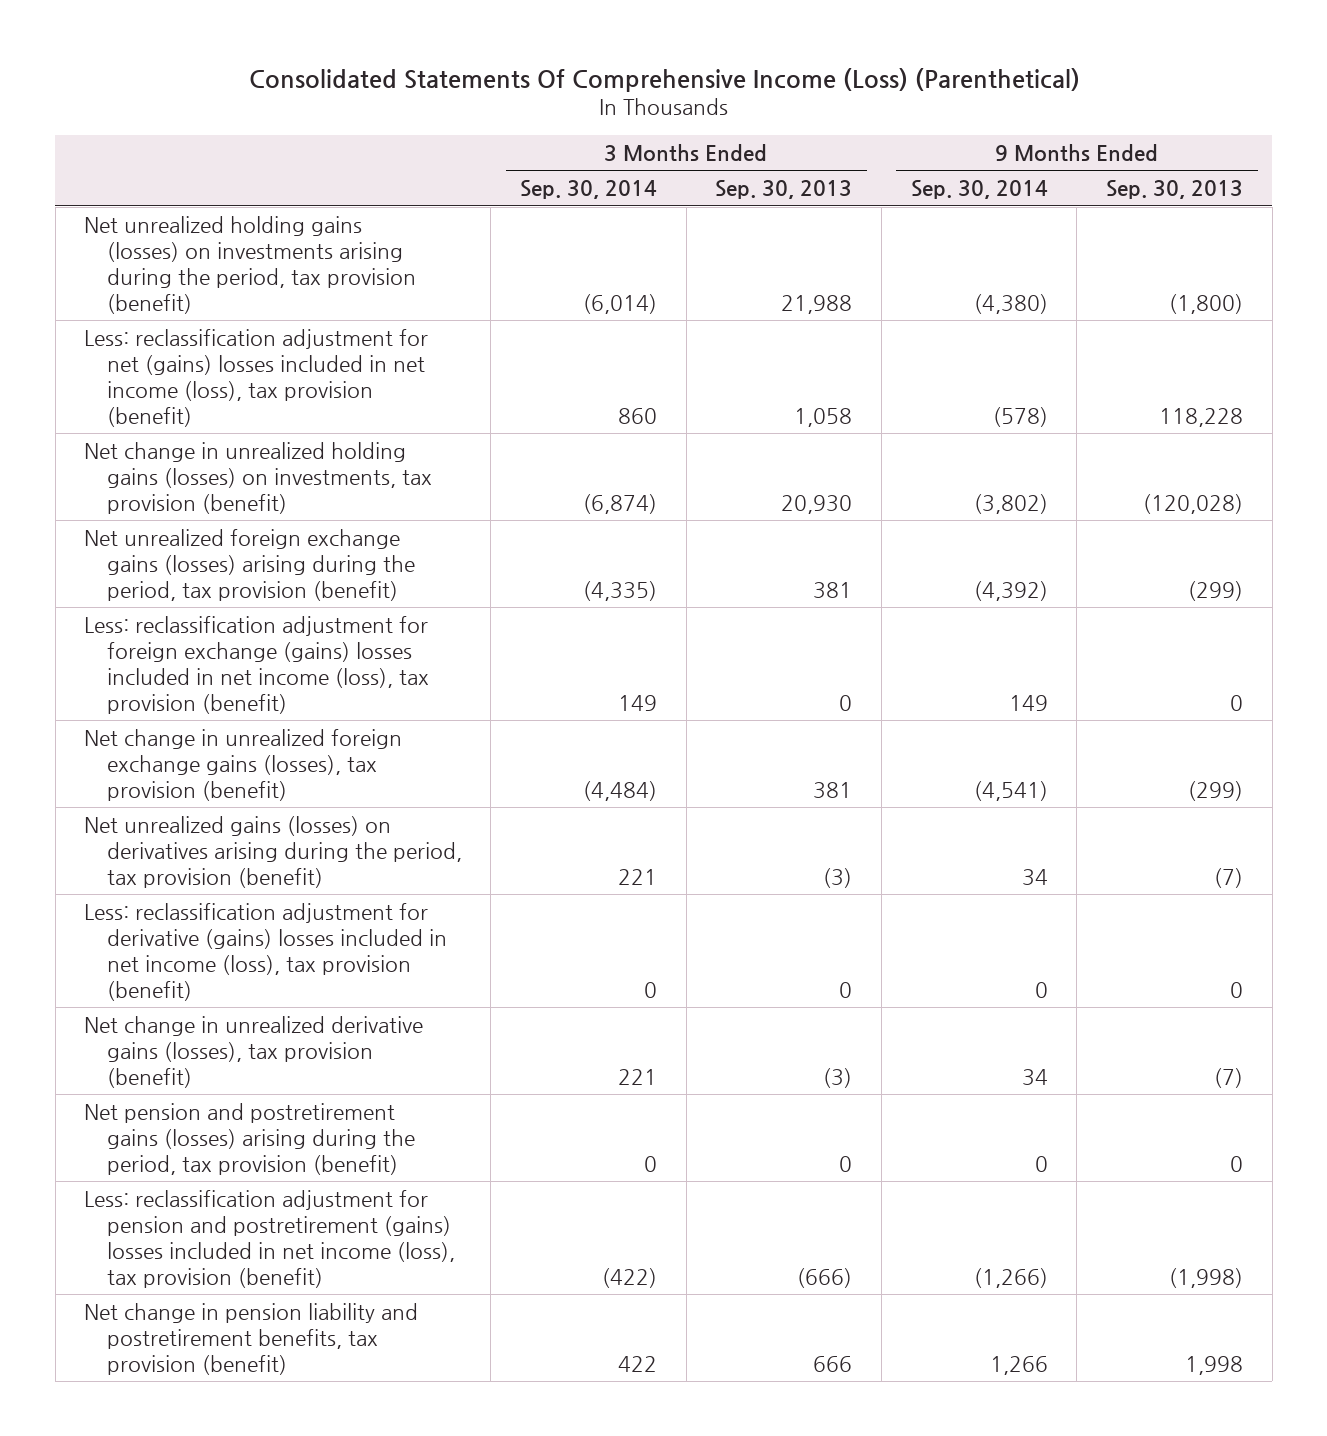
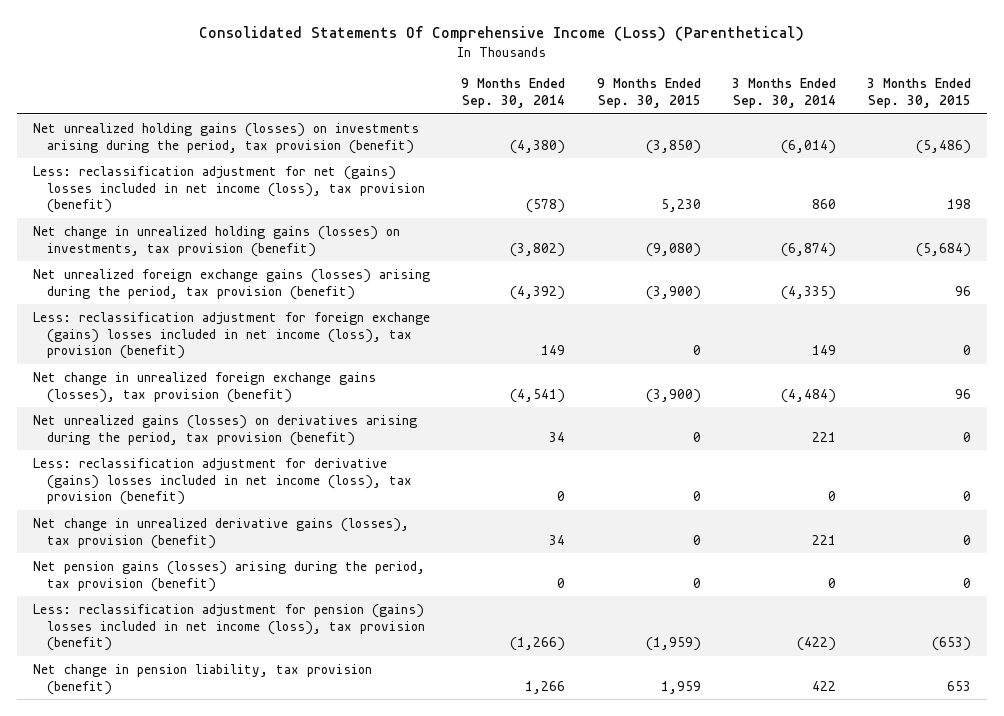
- | 3 Months Ended Sep. 30, 2014 | 3 Months Ended Sep. 30, 2013 | 9 Months Ended Sep. 30, 2014 | 9 Months Ended Sep. 30, 2013
+ | 9 Months Ended Sep. 30, 2014 | 9 Months Ended Sep. 30, 2015 | 3 Months Ended Sep. 30, 2014 | 3 Months Ended Sep. 30, 2015
- Net pension and postretirement gains (losses) arising during the period, tax provision (benefit) | 0 | 0 | 0 | 0
- Less: reclassification adjustment for pension and postretirement (gains) losses included in net income (loss), tax provision (benefit) | (422) | (666) | (1,266) | (1,998)
- Net change in pension liability and postretirement benefits, tax provision (benefit) | 422 | 666 | 1,266 | 1,998
+ Net pension gains (losses) arising during the period, tax provision (benefit) | 0 | 0 | 0 | 0
+ Less: reclassification adjustment for pension (gains) losses included in net income (loss), tax provision (benefit) | (1,266) | (1,959) | (422) | (653)
+ Net change in pension liability, tax provision (benefit) | 1,266 | 1,959 | 422 | 653

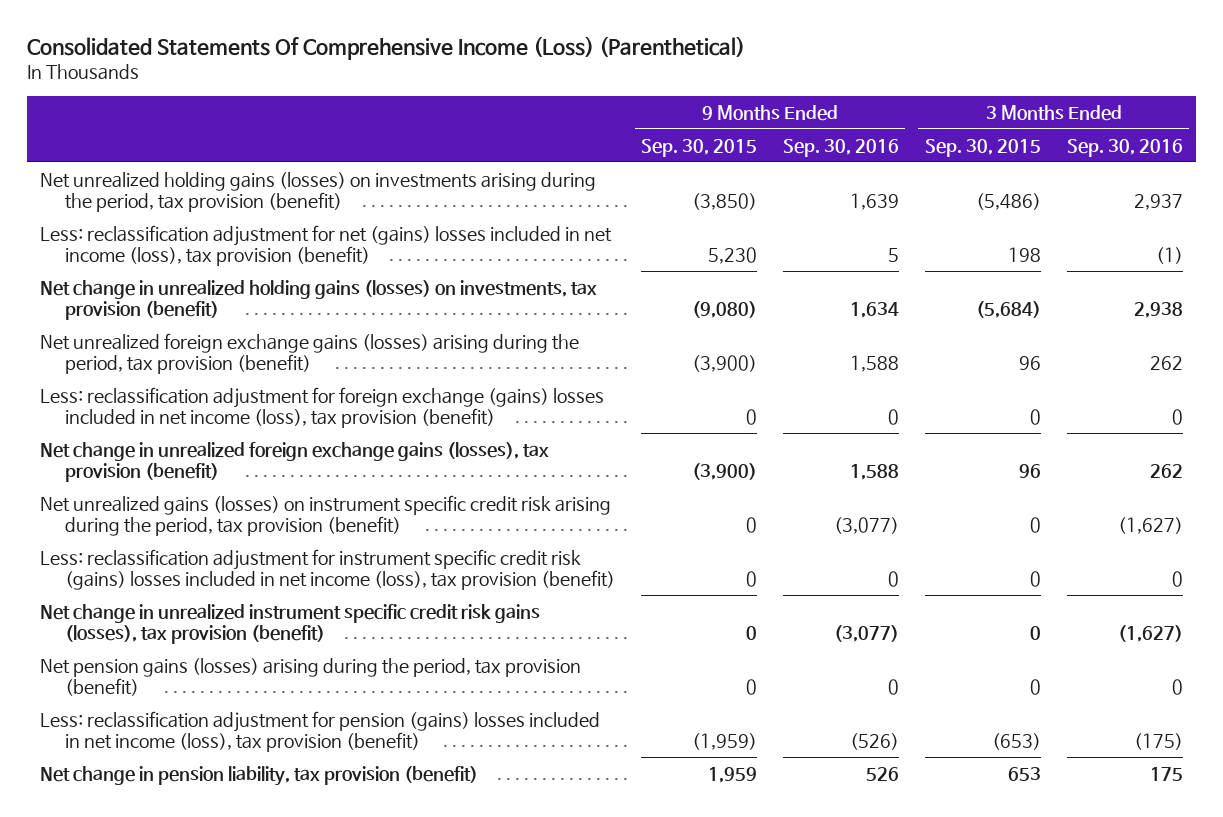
- | 9 Months Ended Sep. 30, 2014 | 9 Months Ended Sep. 30, 2015 | 3 Months Ended Sep. 30, 2014 | 3 Months Ended Sep. 30, 2015
+ | 9 Months Ended Sep. 30, 2015 | 9 Months Ended Sep. 30, 2016 | 3 Months Ended Sep. 30, 2015 | 3 Months Ended Sep. 30, 2016
- Net unrealized gains (losses) on derivatives arising during the period, tax provision (benefit) | 34 | 0 | 221 | 0
- Less: reclassification adjustment for derivative (gains) losses included in net income (loss), tax provision (benefit) | 0 | 0 | 0 | 0
- Net change in unrealized derivative gains (losses), tax provision (benefit) | 34 | 0 | 221 | 0
+ Net unrealized gains (losses) on instrument specific credit risk arising during the period, tax provision (benefit) | 0 | (3,077) | 0 | (1,627)
+ Less: reclassification adjustment for instrument specific credit risk (gains) losses included in net income (loss), tax provision (benefit) | 0 | 0 | 0 | 0
+ Net change in unrealized instrument specific credit risk gains (losses), tax provision (benefit) | 0 | (3,077) | 0 | (1,627)

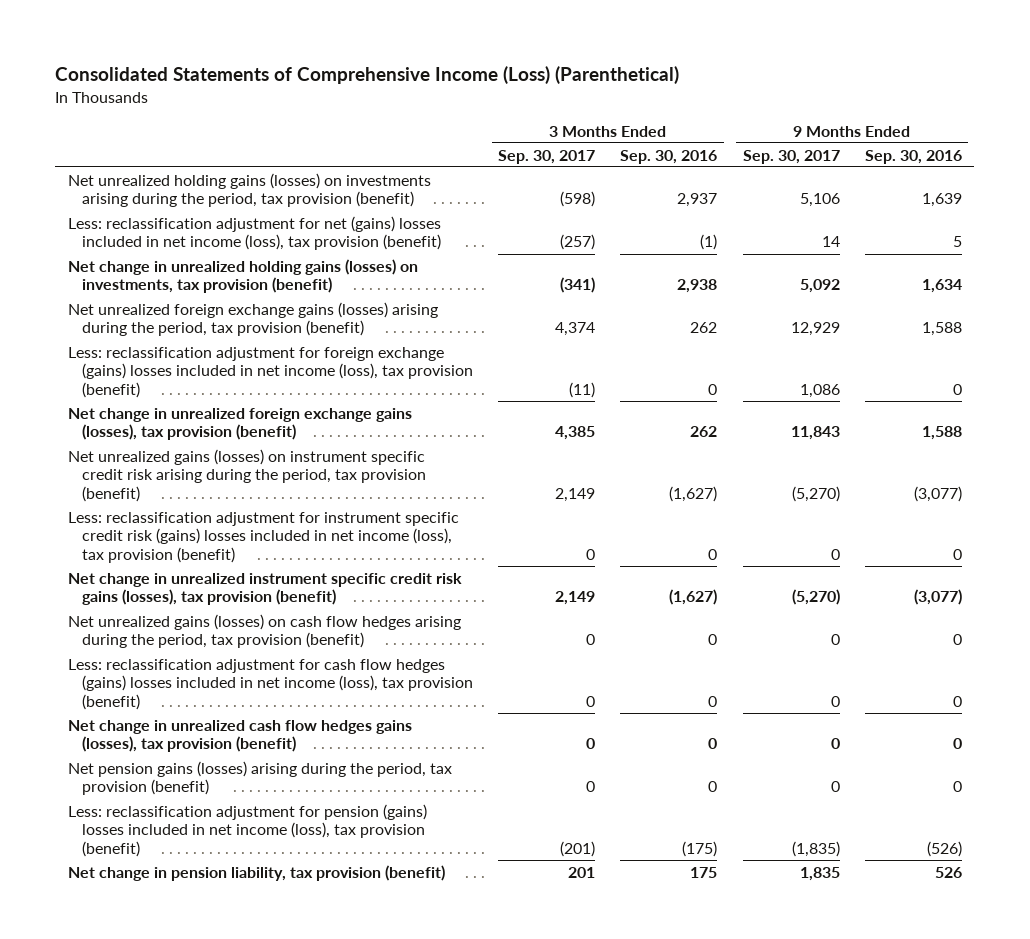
- Consolidated Statements Of Comprehensive Income (Loss) (Parenthetical)
+ Consolidated Statements of Comprehensive Income (Loss) (Parenthetical)
- | 9 Months Ended Sep. 30, 2015 | 9 Months Ended Sep. 30, 2016 | 3 Months Ended Sep. 30, 2015 | 3 Months Ended Sep. 30, 2016
+ | 3 Months Ended Sep. 30, 2017 | 3 Months Ended Sep. 30, 2016 | 9 Months Ended Sep. 30, 2017 | 9 Months Ended Sep. 30, 2016
+ Net unrealized gains (losses) on cash flow hedges arising during the period, tax provision (benefit) | 0 | 0 | 0 | 0
+ Less: reclassification adjustment for cash flow hedges (gains) losses included in net income (loss), tax provision (benefit) | 0 | 0 | 0 | 0
+ Net change in unrealized cash flow hedges gains (losses), tax provision (benefit) | 0 | 0 | 0 | 0

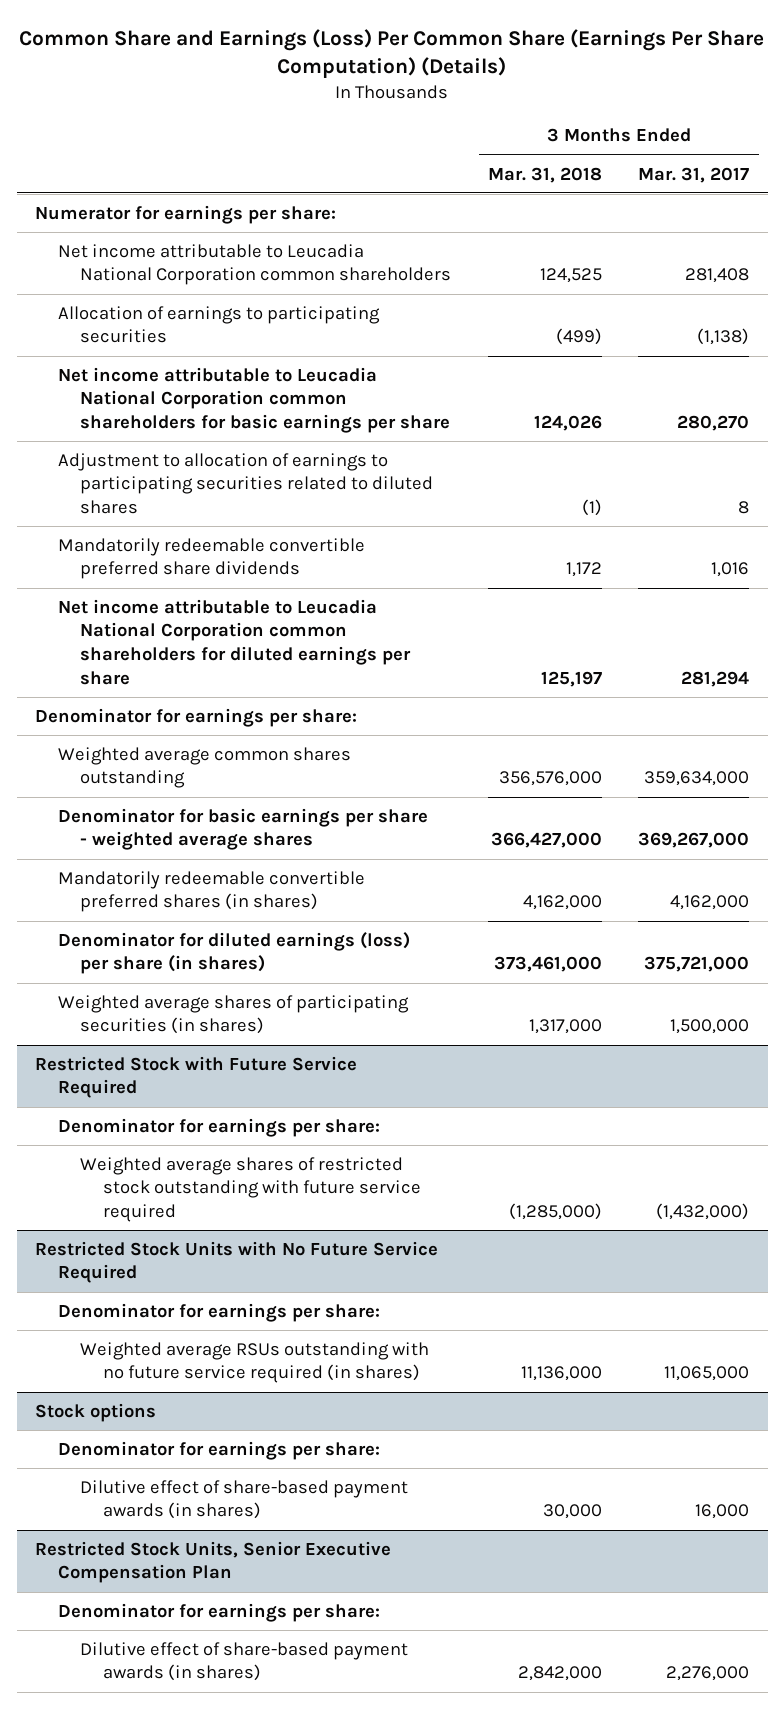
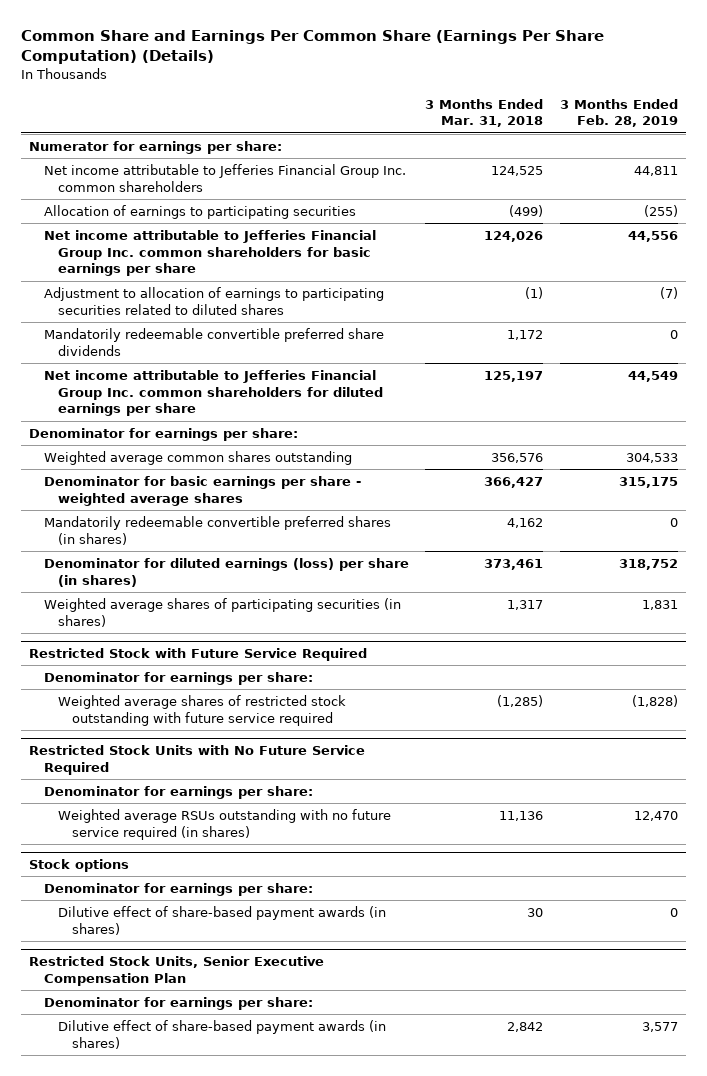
- Common Share and Earnings (Loss) Per Common Share (Earnings Per Share Computation) (Details)
+ Common Share and Earnings Per Common Share (Earnings Per Share Computation) (Details)
- | 3 Months Ended Mar. 31, 2018 | 3 Months Ended Mar. 31, 2017
+ | 3 Months Ended Mar. 31, 2018 | 3 Months Ended Feb. 28, 2019
- Net income attributable to Leucadia National Corporation common shareholders | 124,525 | 281,408
+ Net income attributable to Jefferies Financial Group Inc. common shareholders | 124,525 | 44,811
- Net income attributable to Leucadia National Corporation common shareholders for basic earnings per share | 124,026 | 280,270
+ Net income attributable to Jefferies Financial Group Inc. common shareholders for basic earnings per share | 124,026 | 44,556
- Net income attributable to Leucadia National Corporation common shareholders for diluted earnings per share | 125,197 | 281,294
+ Net income attributable to Jefferies Financial Group Inc. common shareholders for diluted earnings per share | 125,197 | 44,549
- Weighted average common shares outstanding | 356,576,000 | 359,634,000
- Denominator for basic earnings per share - weighted average shares | 366,427,000 | 369,267,000
- Mandatorily redeemable convertible preferred shares (in shares) | 4,162,000 | 4,162,000
- Denominator for diluted earnings (loss) per share (in shares) | 373,461,000 | 375,721,000
- Weighted average shares of participating securities (in shares) | 1,317,000 | 1,500,000
+ Weighted average common shares outstanding | 356,576 | 304,533
+ Denominator for basic earnings per share - weighted average shares | 366,427 | 315,175
+ Mandatorily redeemable convertible preferred shares (in shares) | 4,162 | 0
+ Denominator for diluted earnings (loss) per share (in shares) | 373,461 | 318,752
+ Weighted average shares of participating securities (in shares) | 1,317 | 1,831
@ Restricted Stock with Future Service Required
- Weighted average shares of restricted stock outstanding with future service required | (1,285,000) | (1,432,000)
+ Weighted average shares of restricted stock outstanding with future service required | (1,285) | (1,828)
@ Restricted Stock Units with No Future Service Required
- Weighted average RSUs outstanding with no future service required (in shares) | 11,136,000 | 11,065,000
+ Weighted average RSUs outstanding with no future service required (in shares) | 11,136 | 12,470
@ Stock options
- Dilutive effect of share-based payment awards (in shares) | 30,000 | 16,000
+ Dilutive effect of share-based payment awards (in shares) | 30 | 0
@ Restricted Stock Units, Senior Executive Compensation Plan
- Dilutive effect of share-based payment awards (in shares) | 2,842,000 | 2,276,000
+ Dilutive effect of share-based payment awards (in shares) | 2,842 | 3,577

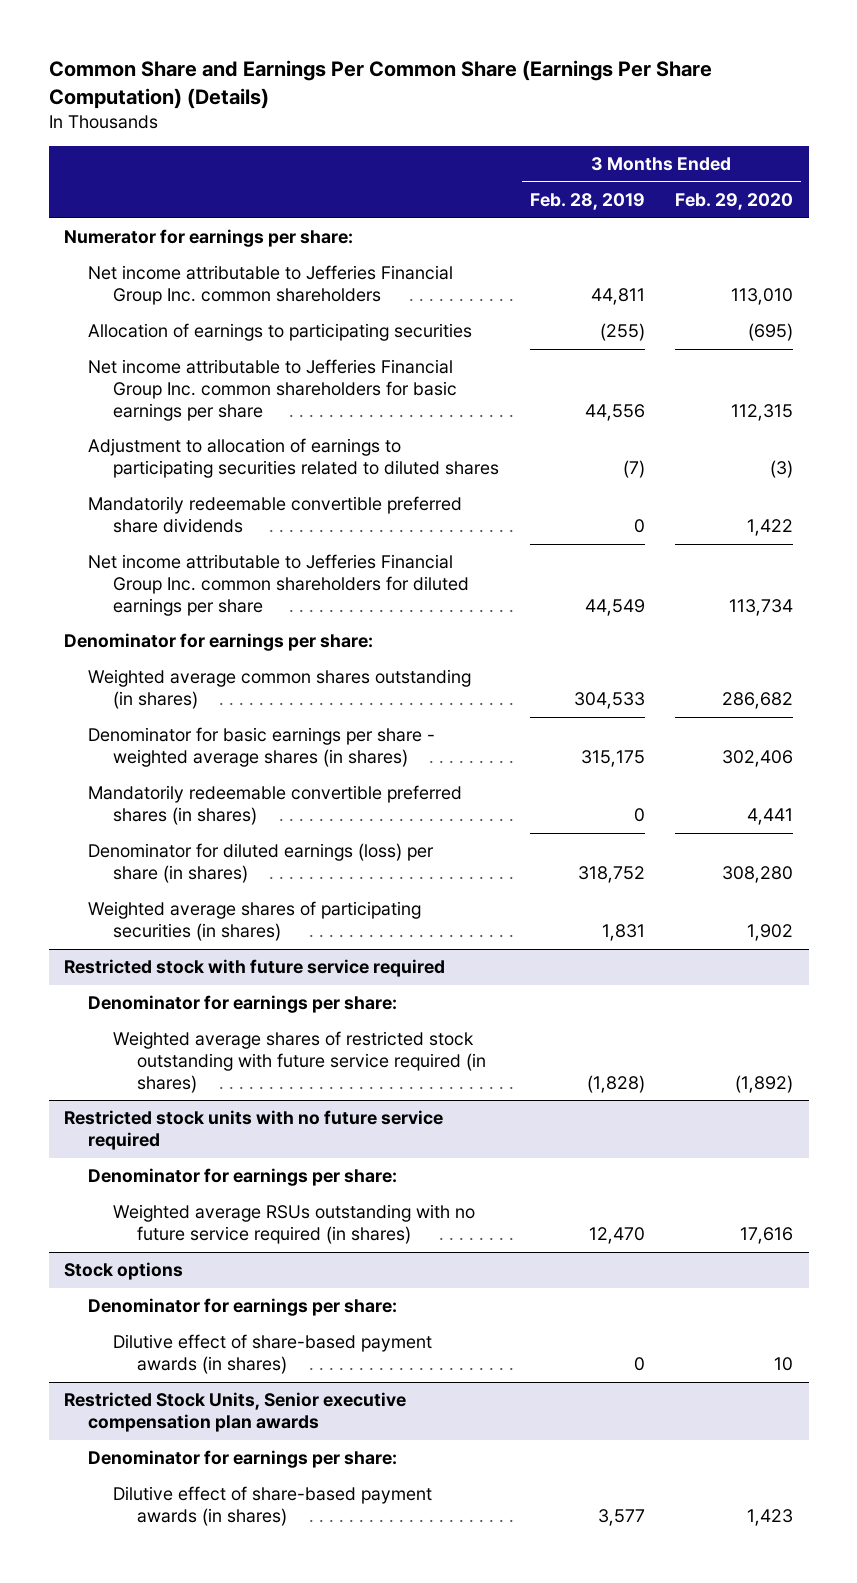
- | 3 Months Ended Mar. 31, 2018 | 3 Months Ended Feb. 28, 2019
+ | 3 Months Ended Feb. 28, 2019 | 3 Months Ended Feb. 29, 2020
- Weighted average common shares outstanding | 356,576 | 304,533
- Denominator for basic earnings per share - weighted average shares | 366,427 | 315,175
+ Weighted average common shares outstanding (in shares) | 304,533 | 286,682
+ Denominator for basic earnings per share - weighted average shares (in shares) | 315,175 | 302,406
- Restricted Stock with Future Service Required
+ Restricted stock with future service required
- Weighted average shares of restricted stock outstanding with future service required | (1,285) | (1,828)
- Restricted Stock Units with No Future Service Required
+ Weighted average shares of restricted stock outstanding with future service required (in shares) | (1,828) | (1,892)
+ Restricted stock units with no future service required
- Restricted Stock Units, Senior Executive Compensation Plan
+ Restricted Stock Units, Senior executive compensation plan awards

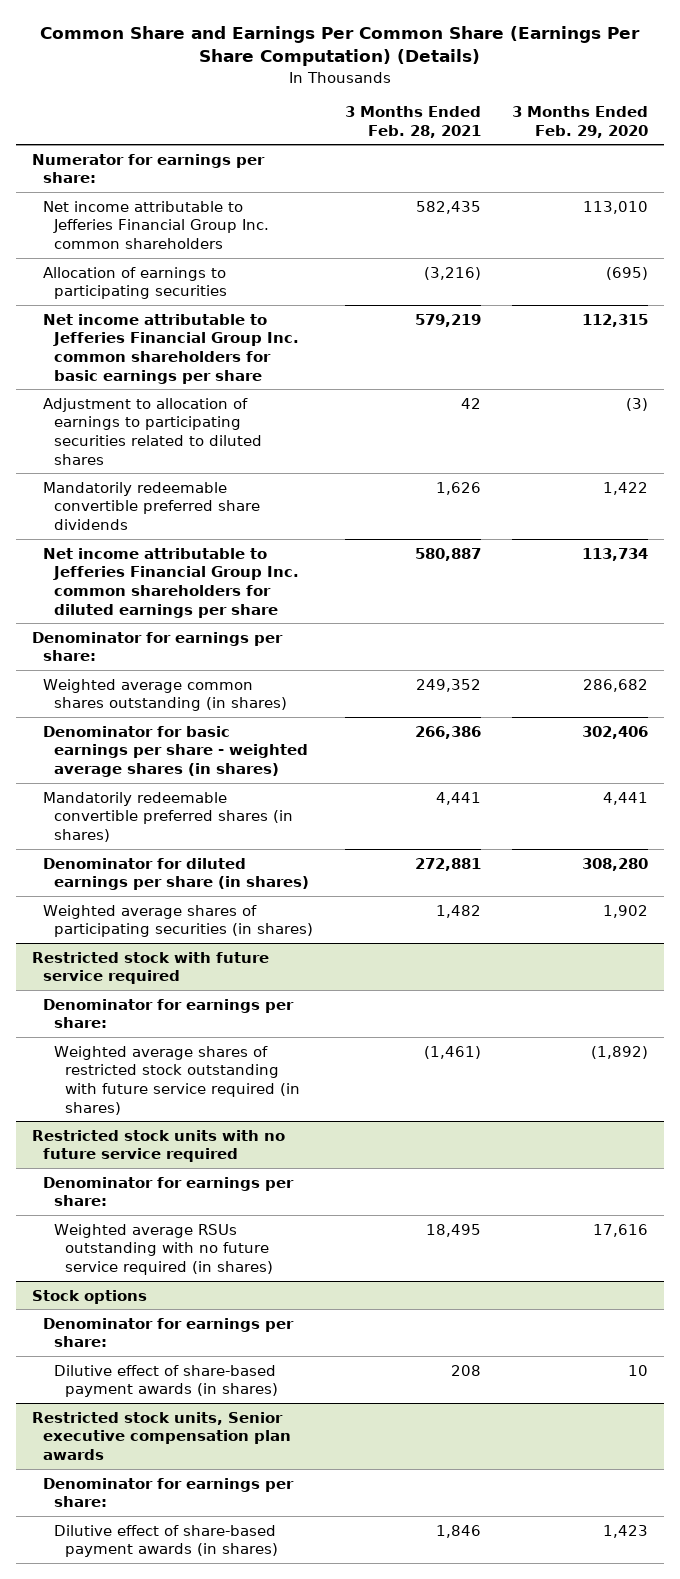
- | 3 Months Ended Feb. 28, 2019 | 3 Months Ended Feb. 29, 2020
+ | 3 Months Ended Feb. 28, 2021 | 3 Months Ended Feb. 29, 2020
- Denominator for diluted earnings (loss) per share (in shares) | 318,752 | 308,280
+ Denominator for diluted earnings per share (in shares) | 272,881 | 308,280
- Restricted Stock Units, Senior executive compensation plan awards
+ Restricted stock units, Senior executive compensation plan awards

